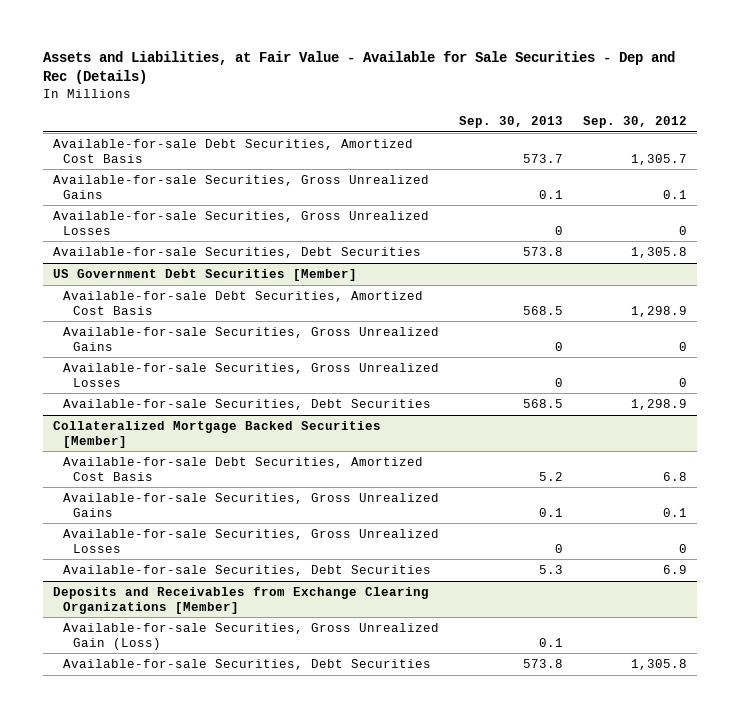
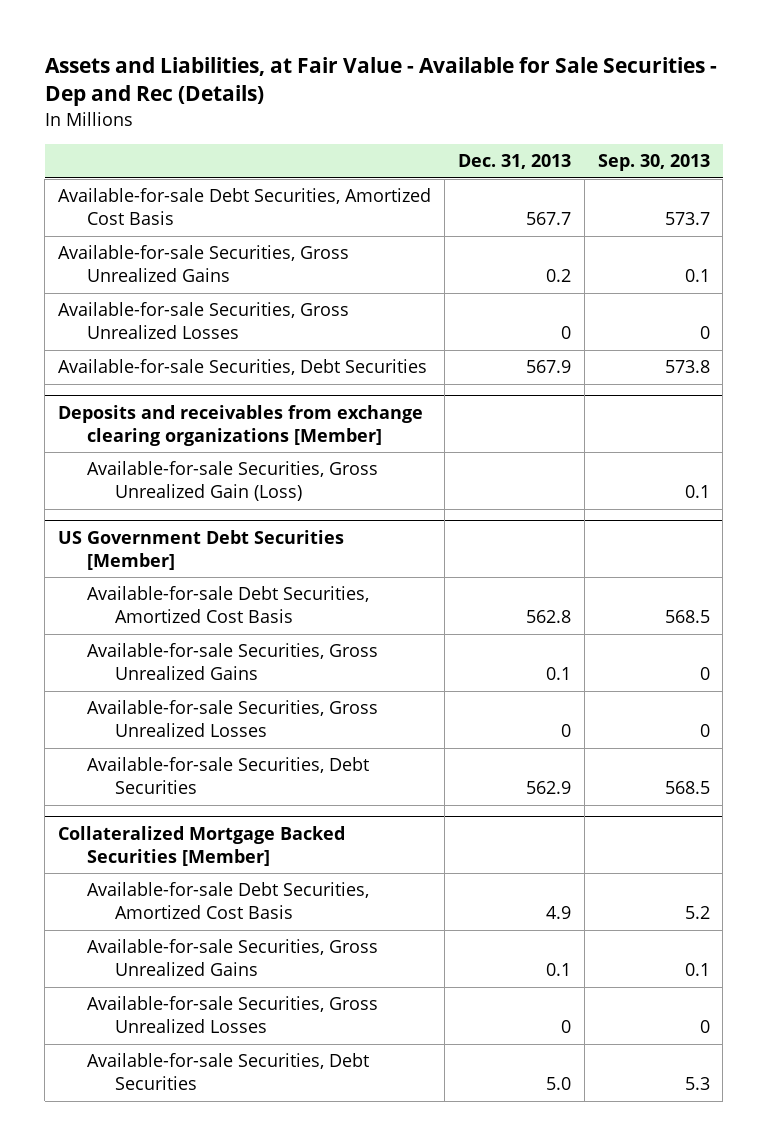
- | Sep. 30, 2013 | Sep. 30, 2012
+ | Dec. 31, 2013 | Sep. 30, 2013
+ Deposits and receivables from exchange clearing organizations [Member]
+ Available-for-sale Securities, Gross Unrealized Gain (Loss) | | 0.1
- Deposits and Receivables from Exchange Clearing Organizations [Member]
- Available-for-sale Securities, Gross Unrealized Gain (Loss) | 0.1 |
- Available-for-sale Securities, Debt Securities | 573.8 | 1,305.8

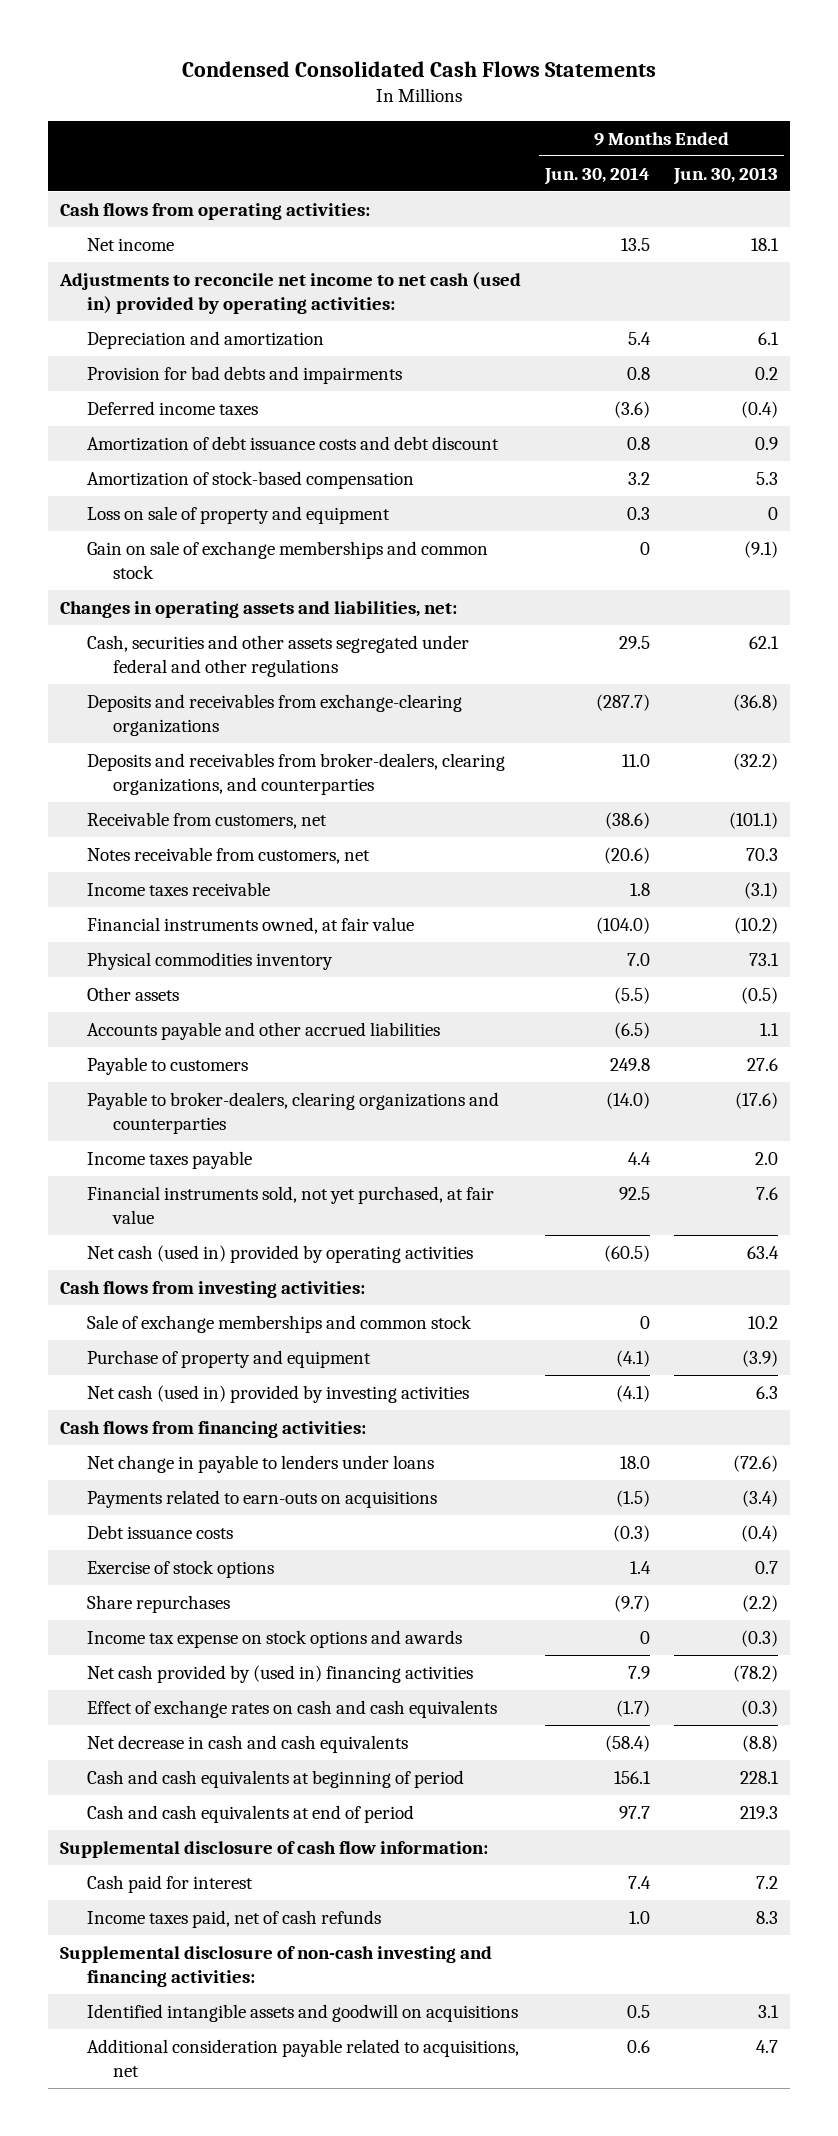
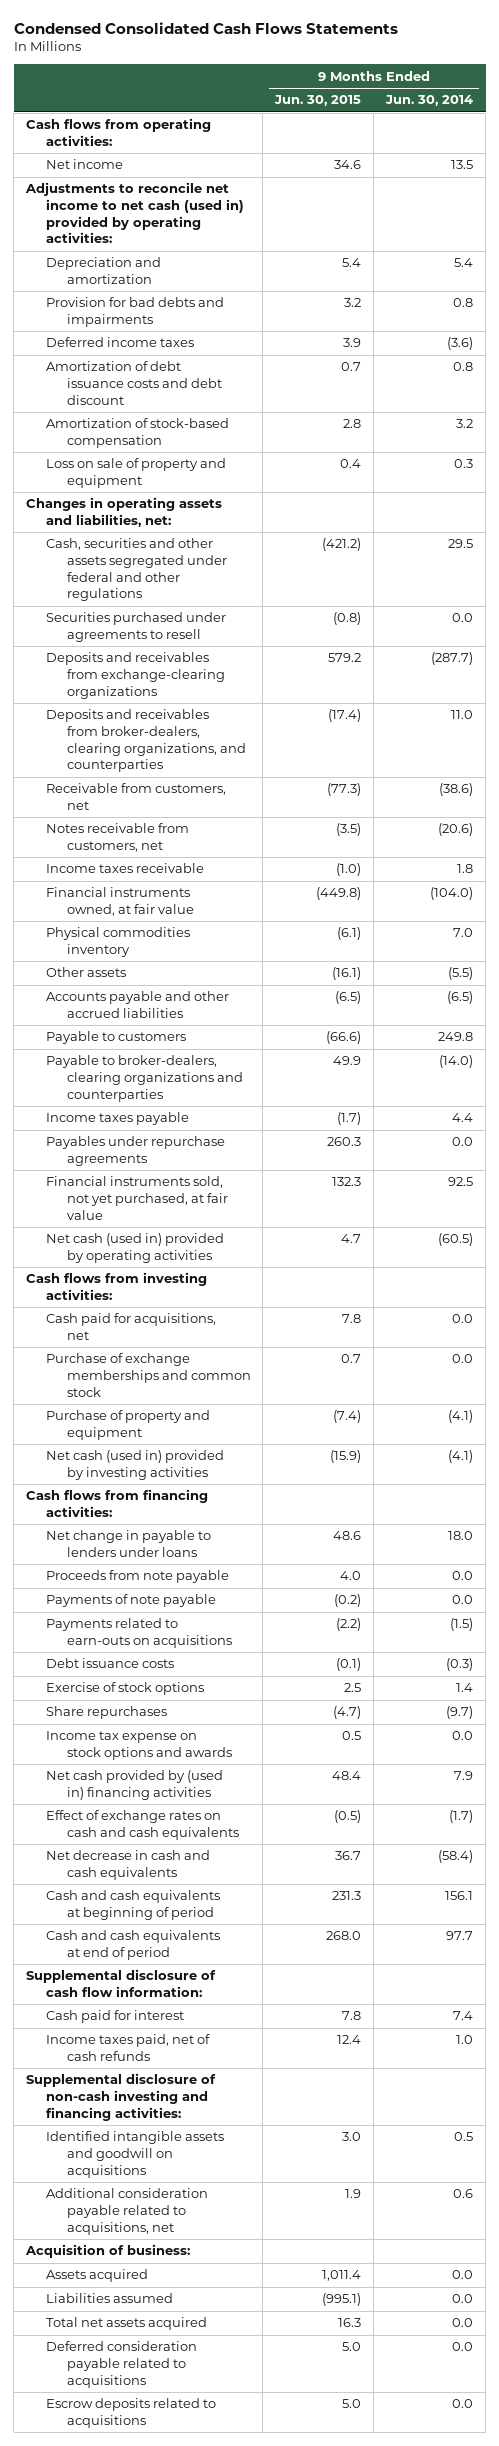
- | 9 Months Ended Jun. 30, 2014 | 9 Months Ended Jun. 30, 2013
+ | 9 Months Ended Jun. 30, 2015 | 9 Months Ended Jun. 30, 2014
- Gain on sale of exchange memberships and common stock | 0 | (9.1)
+ Securities purchased under agreements to resell | (0.8) | 0.0
+ Payables under repurchase agreements | 260.3 | 0.0
- Sale of exchange memberships and common stock | 0 | 10.2
+ Cash paid for acquisitions, net | 7.8 | 0.0
+ Purchase of exchange memberships and common stock | 0.7 | 0.0
+ Proceeds from note payable | 4.0 | 0.0
+ Payments of note payable | (0.2) | 0.0
- Income tax expense on stock options and awards | 0 | (0.3)
+ Income tax expense on stock options and awards | 0.5 | 0.0
+ Acquisition of business:
+ Assets acquired | 1,011.4 | 0.0
+ Liabilities assumed | (995.1) | 0.0
+ Total net assets acquired | 16.3 | 0.0
+ Deferred consideration payable related to acquisitions | 5.0 | 0.0
+ Escrow deposits related to acquisitions | 5.0 | 0.0

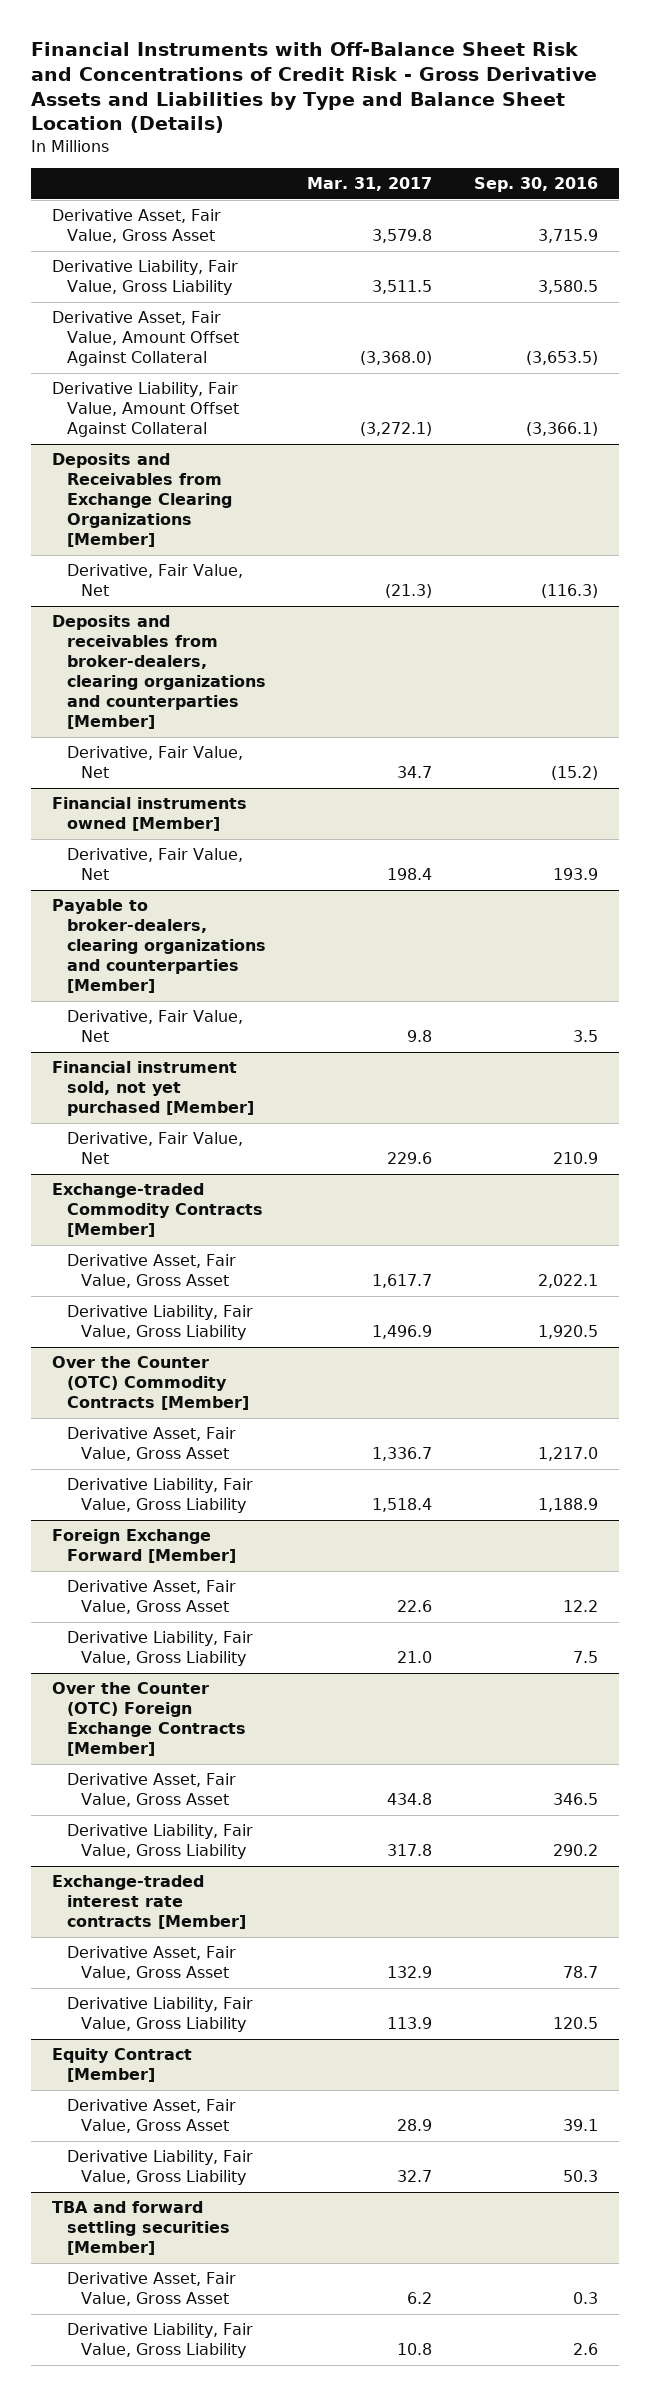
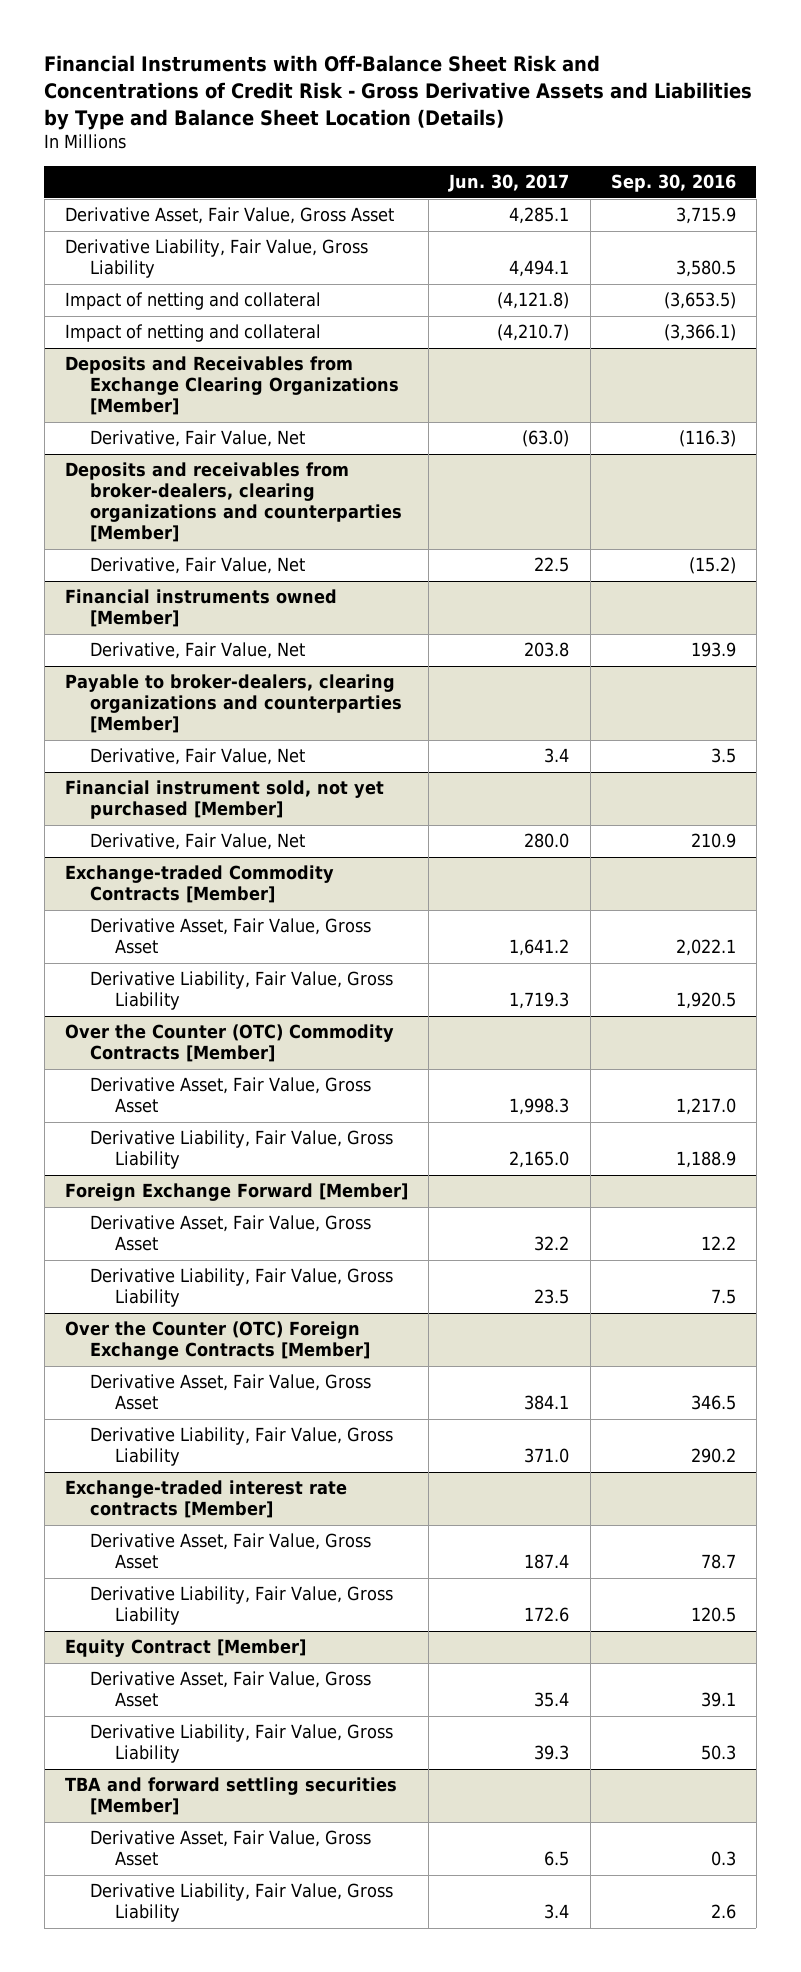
- | Mar. 31, 2017 | Sep. 30, 2016
+ | Jun. 30, 2017 | Sep. 30, 2016
- Derivative Asset, Fair Value, Amount Offset Against Collateral | (3,368.0) | (3,653.5)
- Derivative Liability, Fair Value, Amount Offset Against Collateral | (3,272.1) | (3,366.1)
+ Impact of netting and collateral | (4,121.8) | (3,653.5)
+ Impact of netting and collateral | (4,210.7) | (3,366.1)

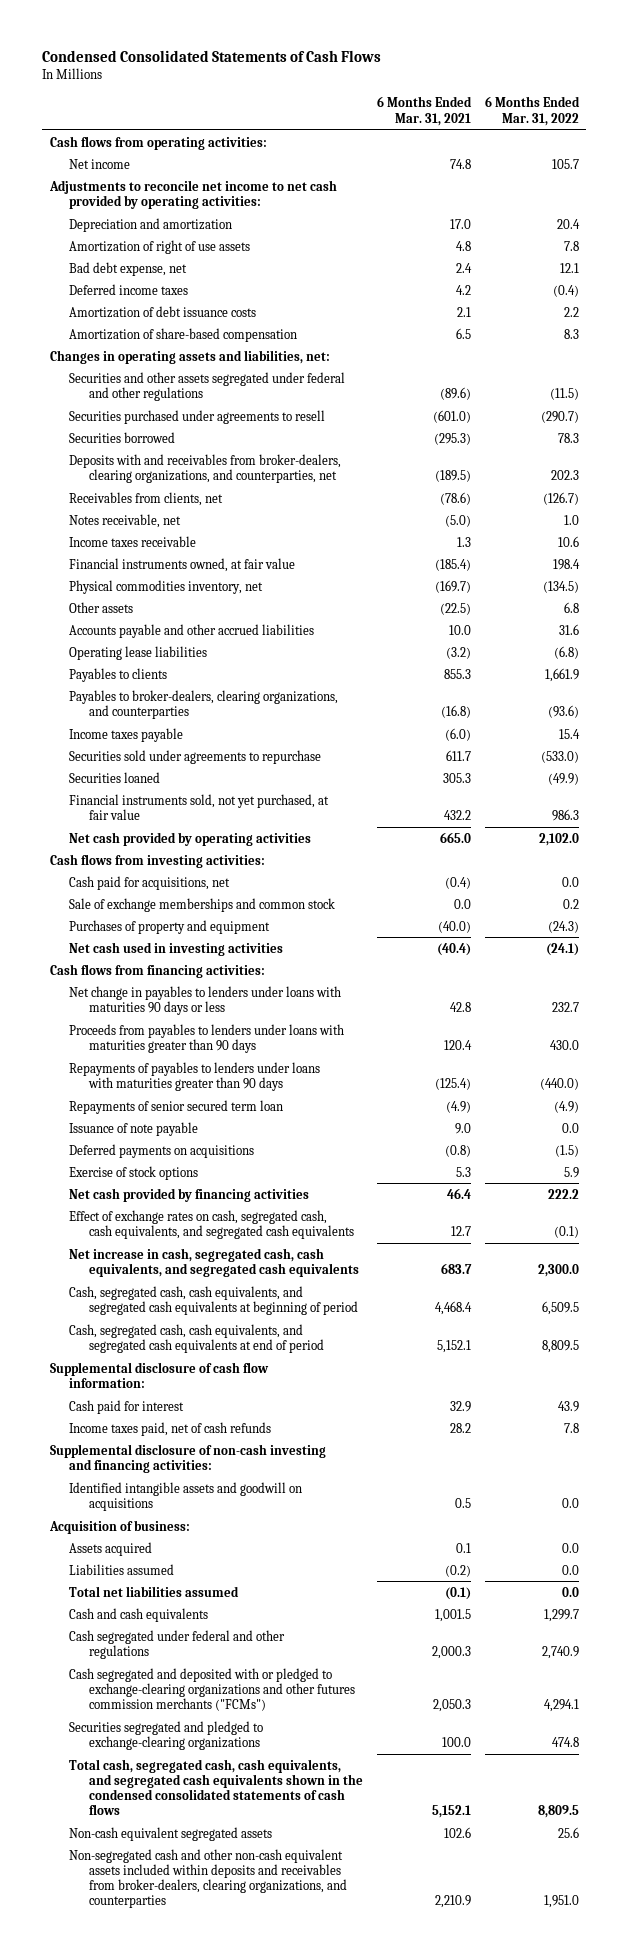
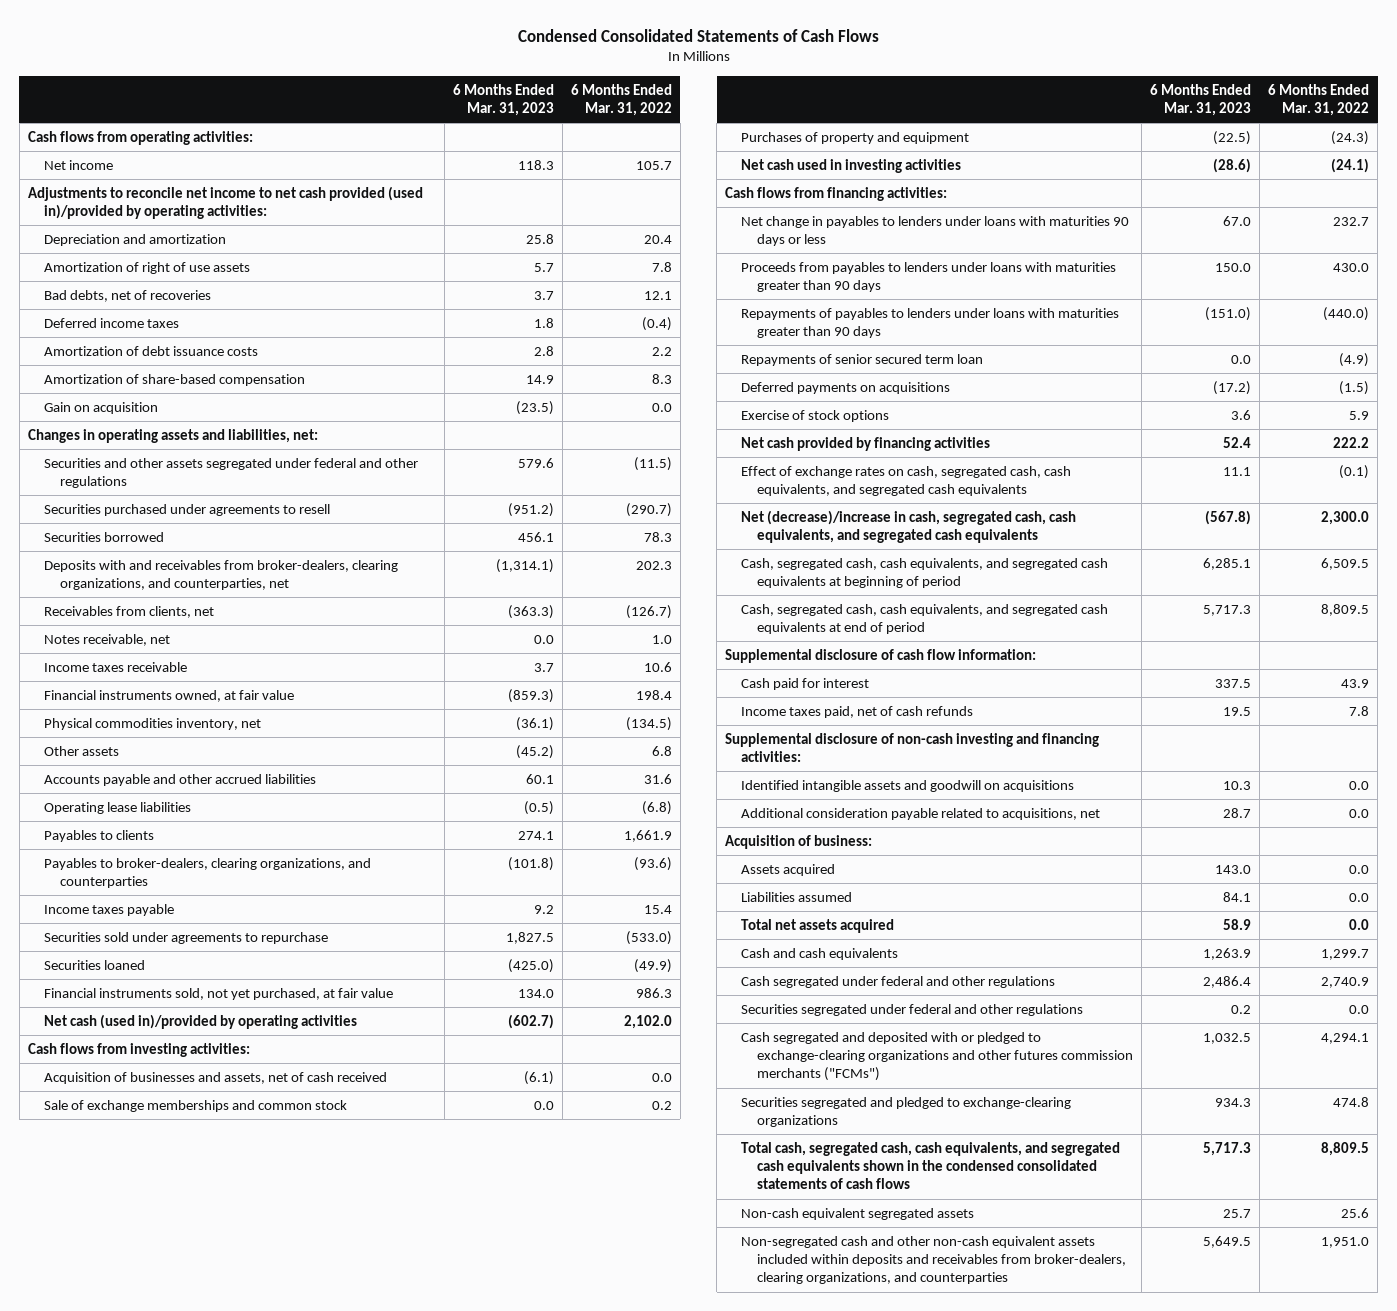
- | 6 Months Ended Mar. 31, 2021 | 6 Months Ended Mar. 31, 2022
+ | 6 Months Ended Mar. 31, 2023 | 6 Months Ended Mar. 31, 2022
- Adjustments to reconcile net income to net cash provided by operating activities:
+ Adjustments to reconcile net income to net cash provided (used in)/provided by operating activities:
- Bad debt expense, net | 2.4 | 12.1
+ Bad debts, net of recoveries | 3.7 | 12.1
+ Gain on acquisition | (23.5) | 0.0
- Net cash provided by operating activities | 665.0 | 2,102.0
+ Net cash (used in)/provided by operating activities | (602.7) | 2,102.0
- Cash paid for acquisitions, net | (0.4) | 0.0
+ Acquisition of businesses and assets, net of cash received | (6.1) | 0.0
- Issuance of note payable | 9.0 | 0.0
- Net increase in cash, segregated cash, cash equivalents, and segregated cash equivalents | 683.7 | 2,300.0
+ Net (decrease)/increase in cash, segregated cash, cash equivalents, and segregated cash equivalents | (567.8) | 2,300.0
+ Additional consideration payable related to acquisitions, net | 28.7 | 0.0
- Total net liabilities assumed | (0.1) | 0.0
+ Total net assets acquired | 58.9 | 0.0
+ Securities segregated under federal and other regulations | 0.2 | 0.0

